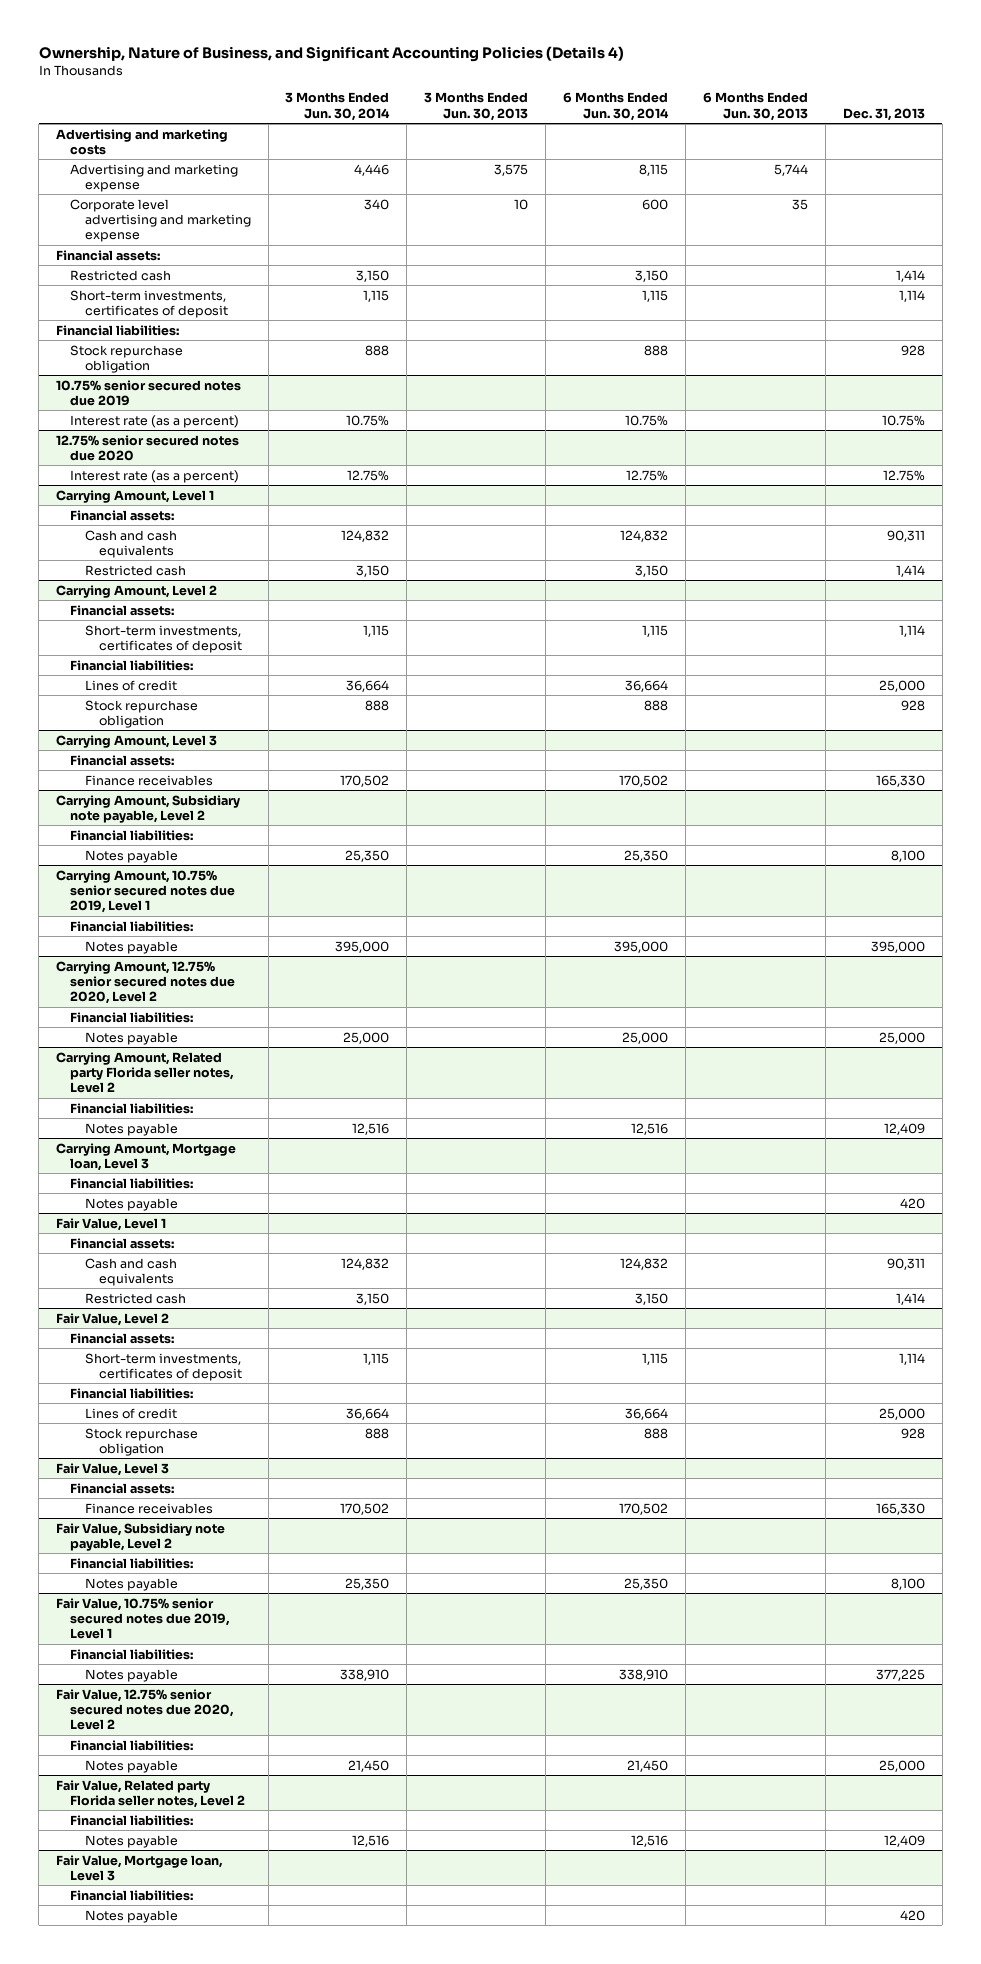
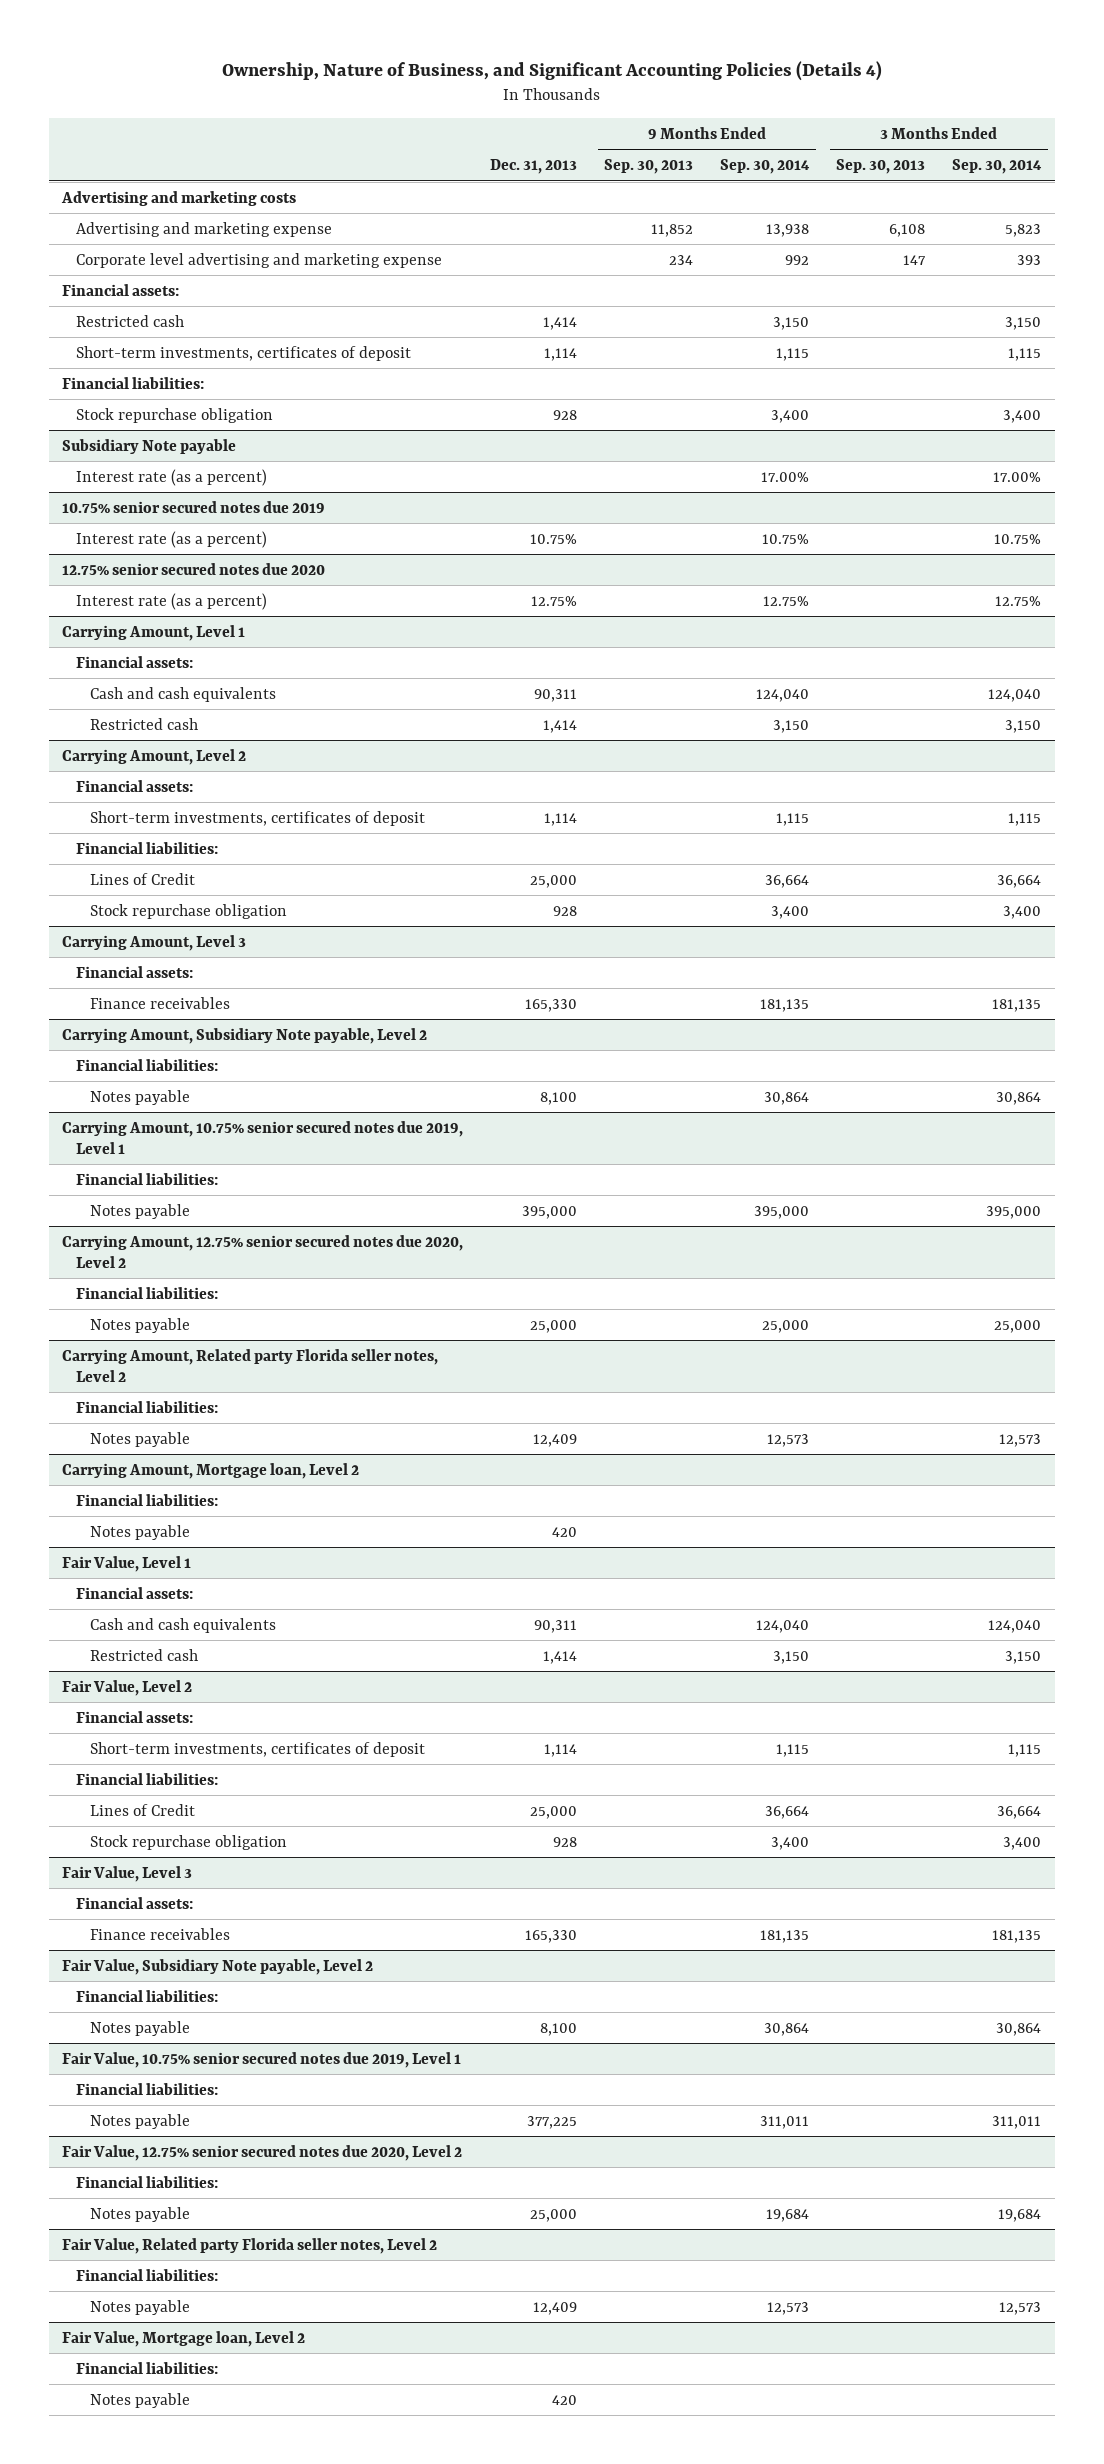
- | 3 Months Ended Jun. 30, 2014 | 3 Months Ended Jun. 30, 2013 | 6 Months Ended Jun. 30, 2014 | 6 Months Ended Jun. 30, 2013 | Dec. 31, 2013
+ | Dec. 31, 2013 | 9 Months Ended Sep. 30, 2013 | 9 Months Ended Sep. 30, 2014 | 3 Months Ended Sep. 30, 2013 | 3 Months Ended Sep. 30, 2014
+ Subsidiary Note payable
+ Interest rate (as a percent) | | | 17.00% | | 17.00%
@ Carrying Amount, Level 2
- Lines of credit | 36,664 | | 36,664 | | 25,000
+ Lines of Credit | 25,000 | | 36,664 | | 36,664
- Carrying Amount, Subsidiary note payable, Level 2
+ Carrying Amount, Subsidiary Note payable, Level 2
- Carrying Amount, Mortgage loan, Level 3
+ Carrying Amount, Mortgage loan, Level 2
@ Fair Value, Level 2
- Lines of credit | 36,664 | | 36,664 | | 25,000
+ Lines of Credit | 25,000 | | 36,664 | | 36,664
- Fair Value, Subsidiary note payable, Level 2
+ Fair Value, Subsidiary Note payable, Level 2
- Fair Value, Mortgage loan, Level 3
+ Fair Value, Mortgage loan, Level 2

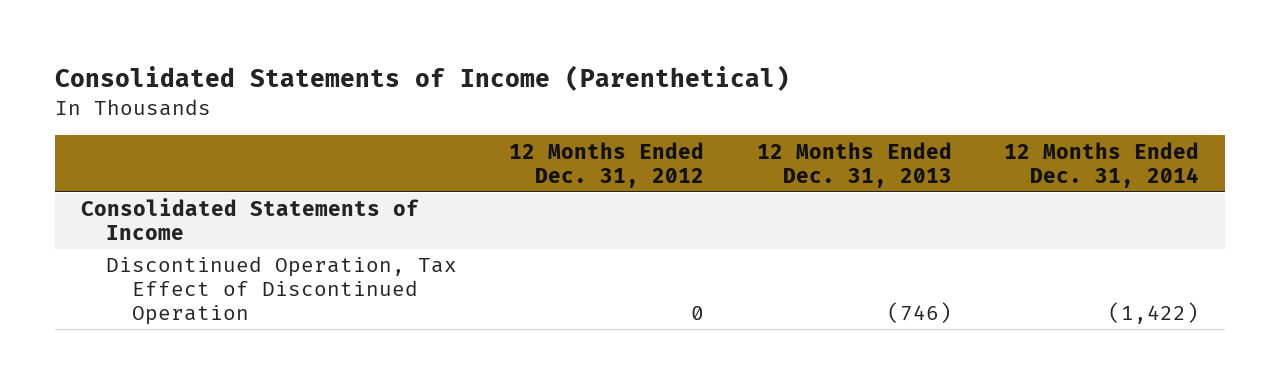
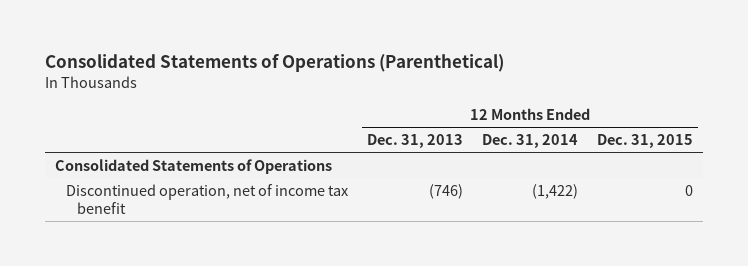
- Consolidated Statements of Income (Parenthetical)
+ Consolidated Statements of Operations (Parenthetical)
- | 12 Months Ended Dec. 31, 2012 | 12 Months Ended Dec. 31, 2013 | 12 Months Ended Dec. 31, 2014
+ | 12 Months Ended Dec. 31, 2013 | 12 Months Ended Dec. 31, 2014 | 12 Months Ended Dec. 31, 2015
- Consolidated Statements of Income
- Discontinued Operation, Tax Effect of Discontinued Operation | 0 | (746) | (1,422)
+ Consolidated Statements of Operations
+ Discontinued operation, net of income tax benefit | (746) | (1,422) | 0

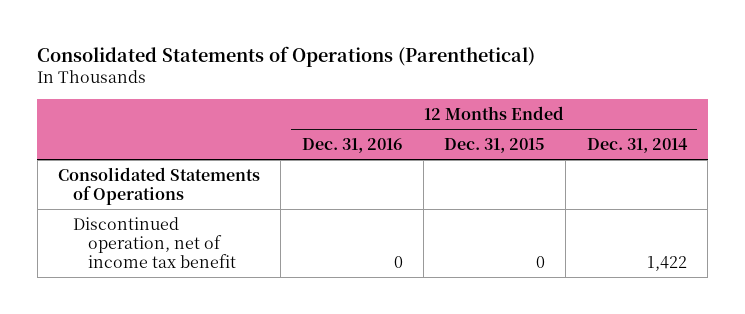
- | 12 Months Ended Dec. 31, 2013 | 12 Months Ended Dec. 31, 2014 | 12 Months Ended Dec. 31, 2015
+ | 12 Months Ended Dec. 31, 2016 | 12 Months Ended Dec. 31, 2015 | 12 Months Ended Dec. 31, 2014
- Discontinued operation, net of income tax benefit | (746) | (1,422) | 0
+ Discontinued operation, net of income tax benefit | 0 | 0 | 1,422

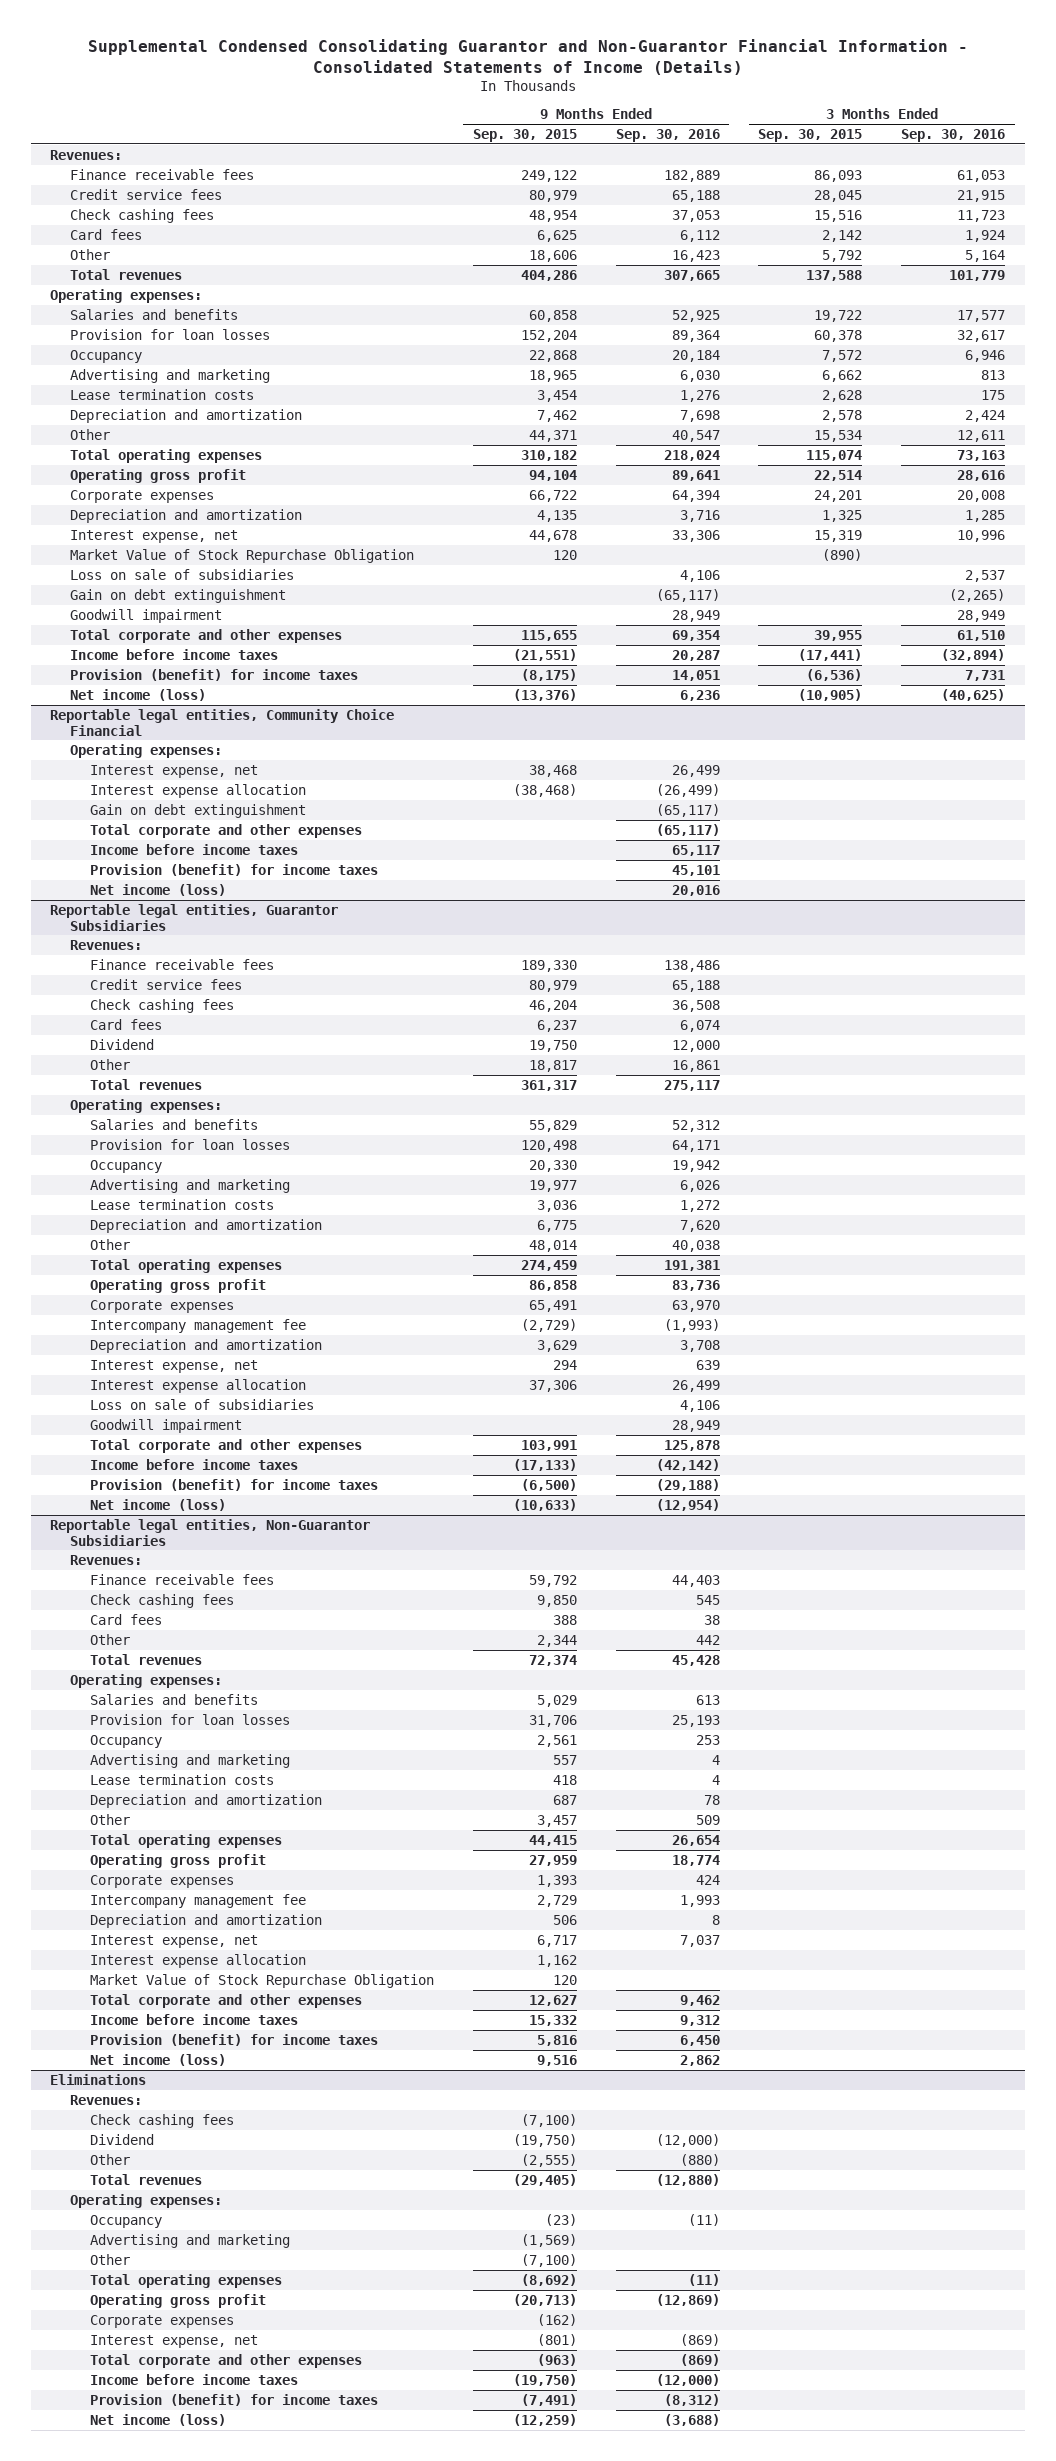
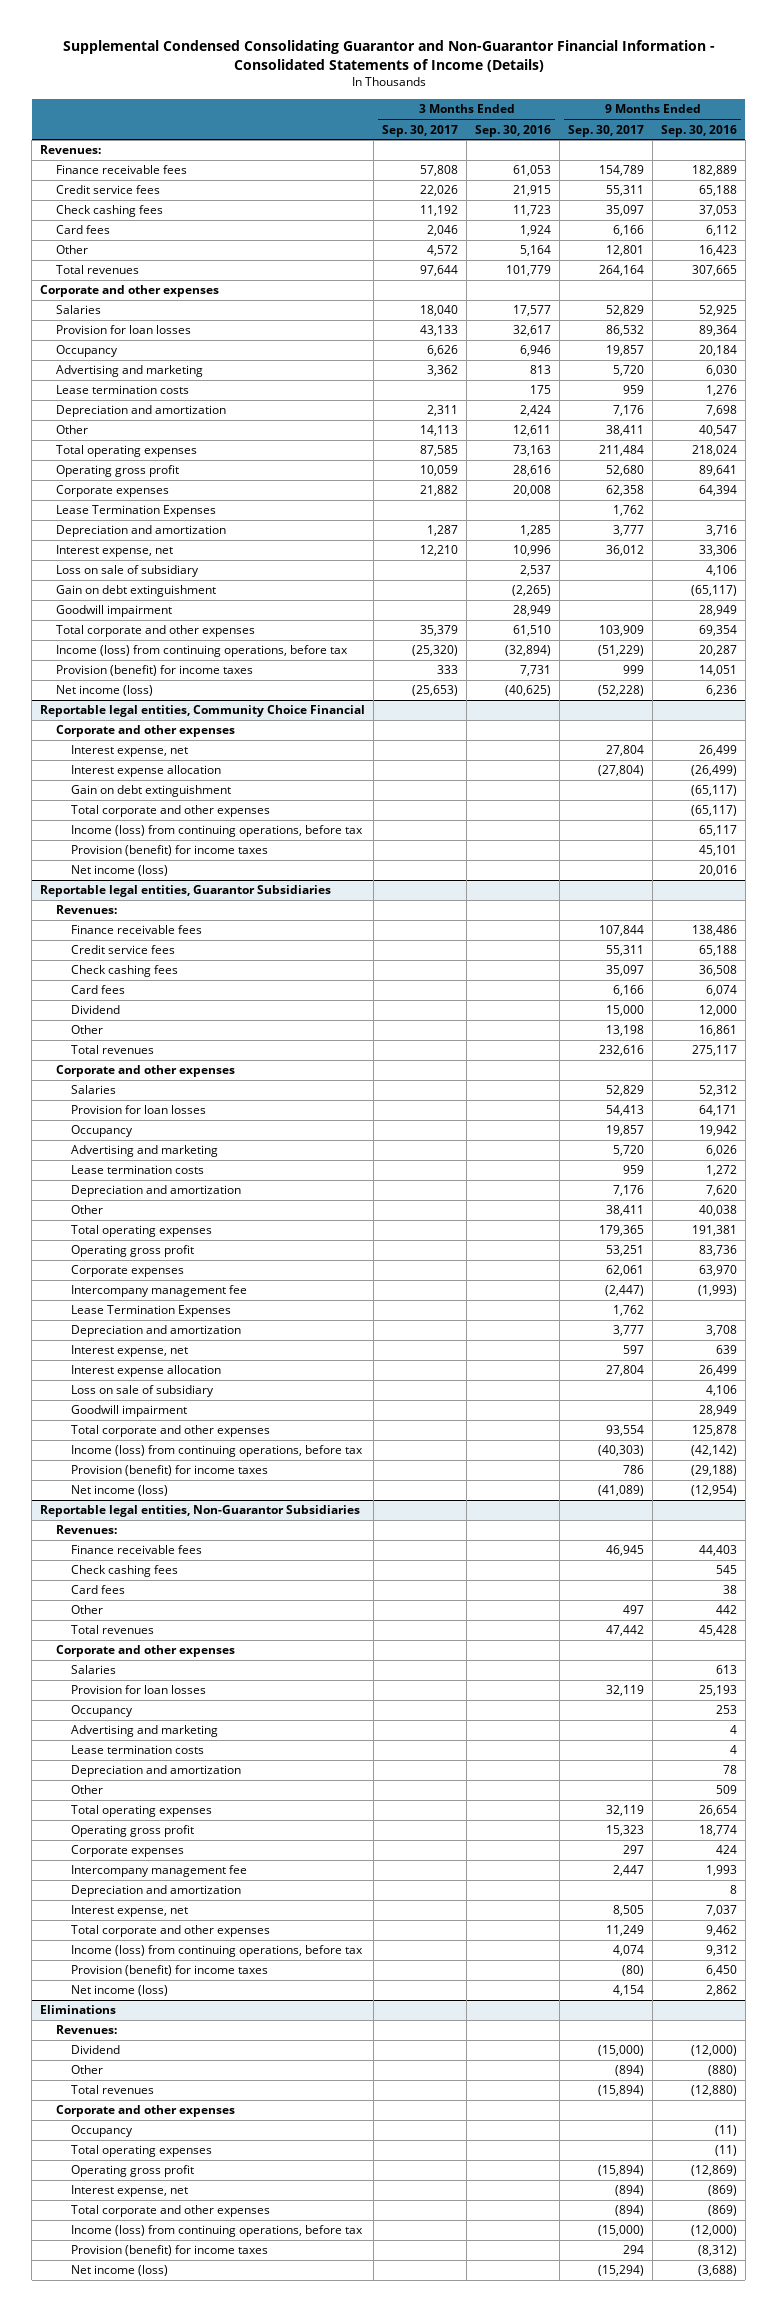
- | 9 Months Ended Sep. 30, 2015 | 9 Months Ended Sep. 30, 2016 | 3 Months Ended Sep. 30, 2015 | 3 Months Ended Sep. 30, 2016
+ | 3 Months Ended Sep. 30, 2017 | 3 Months Ended Sep. 30, 2016 | 9 Months Ended Sep. 30, 2017 | 9 Months Ended Sep. 30, 2016
- Operating expenses:
- Salaries and benefits | 60,858 | 52,925 | 19,722 | 17,577
+ Corporate and other expenses
+ Salaries | 18,040 | 17,577 | 52,829 | 52,925
+ Lease Termination Expenses | | | 1,762 |
- Market Value of Stock Repurchase Obligation | 120 | | (890) |
- Loss on sale of subsidiaries | | 4,106 | | 2,537
+ Loss on sale of subsidiary | | 2,537 | | 4,106
- Income before income taxes | (21,551) | 20,287 | (17,441) | (32,894)
+ Income (loss) from continuing operations, before tax | (25,320) | (32,894) | (51,229) | 20,287
@ Reportable legal entities, Community Choice Financial
- Operating expenses:
+ Corporate and other expenses
- Income before income taxes | | 65,117 | |
+ Income (loss) from continuing operations, before tax | | | | 65,117
@ Reportable legal entities, Guarantor Subsidiaries
- Operating expenses:
- Salaries and benefits | 55,829 | 52,312 | |
+ Corporate and other expenses
+ Salaries | | | 52,829 | 52,312
+ Lease Termination Expenses | | | 1,762 |
- Loss on sale of subsidiaries | | 4,106 | |
+ Loss on sale of subsidiary | | | | 4,106
- Income before income taxes | (17,133) | (42,142) | |
+ Income (loss) from continuing operations, before tax | | | (40,303) | (42,142)
@ Reportable legal entities, Non-Guarantor Subsidiaries
- Operating expenses:
- Salaries and benefits | 5,029 | 613 | |
+ Corporate and other expenses
+ Salaries | | | | 613
- Interest expense allocation | 1,162 | | |
- Market Value of Stock Repurchase Obligation | 120 | | |
- Income before income taxes | 15,332 | 9,312 | |
+ Income (loss) from continuing operations, before tax | | | 4,074 | 9,312
@ Eliminations
- Check cashing fees | (7,100) | | |
- Operating expenses:
+ Corporate and other expenses
- Advertising and marketing | (1,569) | | |
- Other | (7,100) | | |
- Corporate expenses | (162) | | |
- Income before income taxes | (19,750) | (12,000) | |
+ Income (loss) from continuing operations, before tax | | | (15,000) | (12,000)

